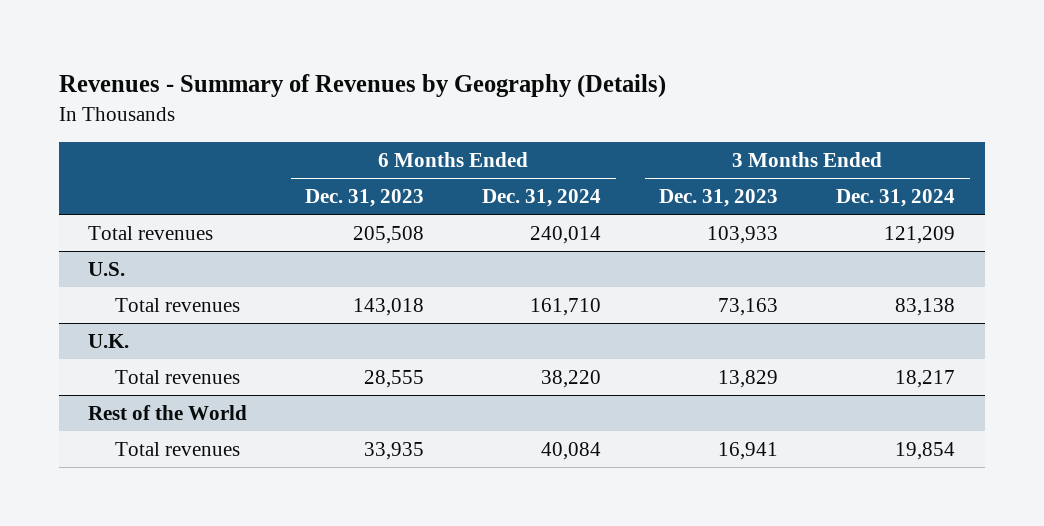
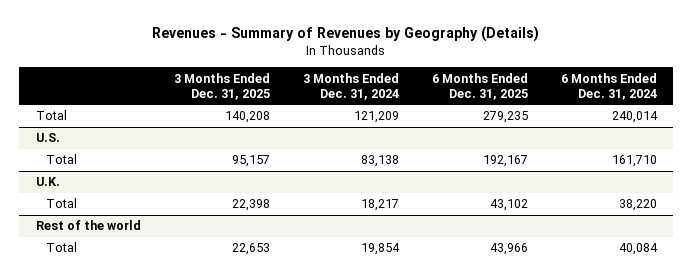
- | 6 Months Ended Dec. 31, 2023 | 6 Months Ended Dec. 31, 2024 | 3 Months Ended Dec. 31, 2023 | 3 Months Ended Dec. 31, 2024
+ | 3 Months Ended Dec. 31, 2025 | 3 Months Ended Dec. 31, 2024 | 6 Months Ended Dec. 31, 2025 | 6 Months Ended Dec. 31, 2024
- Total revenues | 205,508 | 240,014 | 103,933 | 121,209
+ Total | 140,208 | 121,209 | 279,235 | 240,014
@ U.S.
- Total revenues | 143,018 | 161,710 | 73,163 | 83,138
+ Total | 95,157 | 83,138 | 192,167 | 161,710
@ U.K.
- Total revenues | 28,555 | 38,220 | 13,829 | 18,217
- Rest of the World
- Total revenues | 33,935 | 40,084 | 16,941 | 19,854
@ U.K.
+ Total | 22,398 | 18,217 | 43,102 | 38,220
+ Rest of the world
+ Total | 22,653 | 19,854 | 43,966 | 40,084

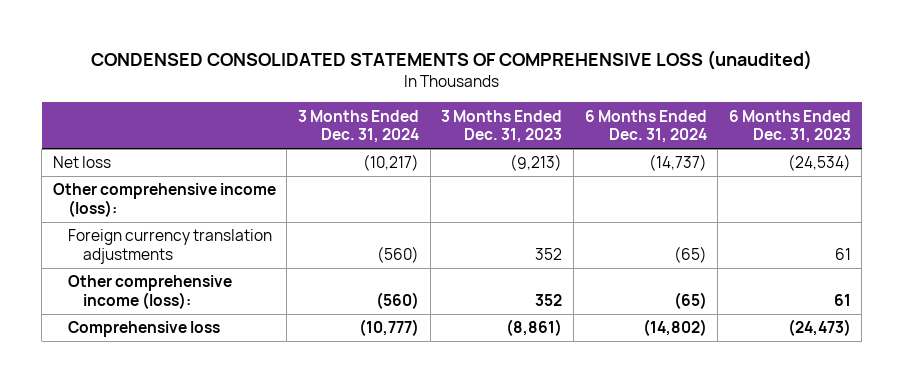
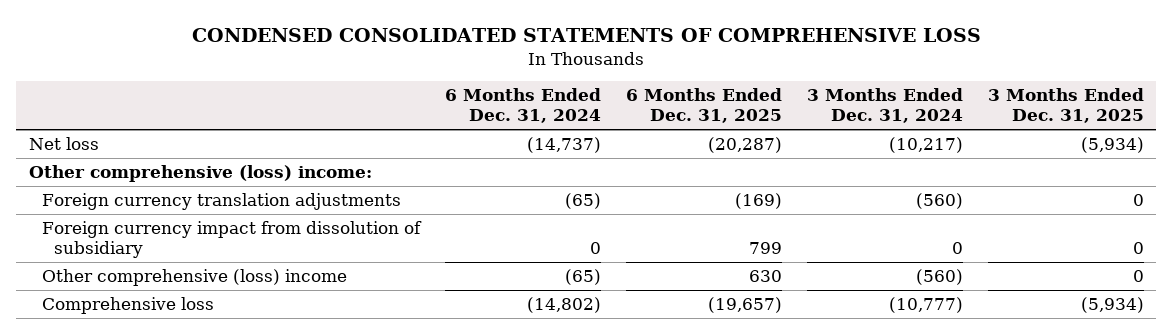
- CONDENSED CONSOLIDATED STATEMENTS OF COMPREHENSIVE LOSS (unaudited)
+ CONDENSED CONSOLIDATED STATEMENTS OF COMPREHENSIVE LOSS
- | 3 Months Ended Dec. 31, 2024 | 3 Months Ended Dec. 31, 2023 | 6 Months Ended Dec. 31, 2024 | 6 Months Ended Dec. 31, 2023
+ | 6 Months Ended Dec. 31, 2024 | 6 Months Ended Dec. 31, 2025 | 3 Months Ended Dec. 31, 2024 | 3 Months Ended Dec. 31, 2025
- Other comprehensive income (loss):
+ Other comprehensive (loss) income:
- Other comprehensive income (loss): | (560) | 352 | (65) | 61
+ Foreign currency impact from dissolution of subsidiary | 0 | 799 | 0 | 0
+ Other comprehensive (loss) income | (65) | 630 | (560) | 0

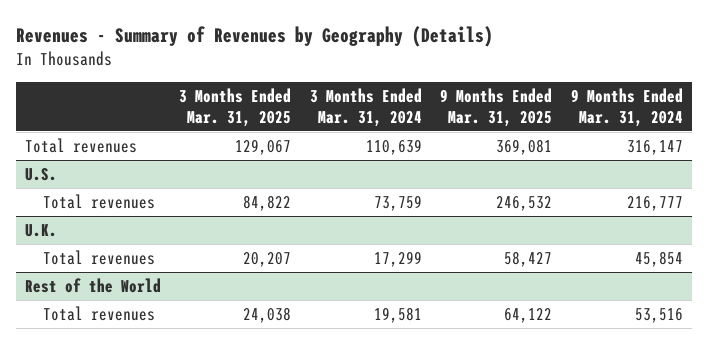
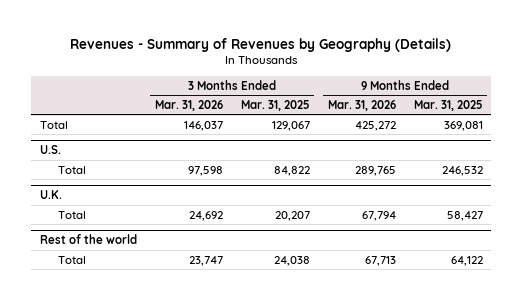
- | 3 Months Ended Mar. 31, 2025 | 3 Months Ended Mar. 31, 2024 | 9 Months Ended Mar. 31, 2025 | 9 Months Ended Mar. 31, 2024
+ | 3 Months Ended Mar. 31, 2026 | 3 Months Ended Mar. 31, 2025 | 9 Months Ended Mar. 31, 2026 | 9 Months Ended Mar. 31, 2025
- Total revenues | 129,067 | 110,639 | 369,081 | 316,147
+ Total | 146,037 | 129,067 | 425,272 | 369,081
@ U.S.
- Total revenues | 84,822 | 73,759 | 246,532 | 216,777
+ Total | 97,598 | 84,822 | 289,765 | 246,532
@ U.K.
- Total revenues | 20,207 | 17,299 | 58,427 | 45,854
- Rest of the World
- Total revenues | 24,038 | 19,581 | 64,122 | 53,516
@ U.K.
+ Total | 24,692 | 20,207 | 67,794 | 58,427
+ Rest of the world
+ Total | 23,747 | 24,038 | 67,713 | 64,122

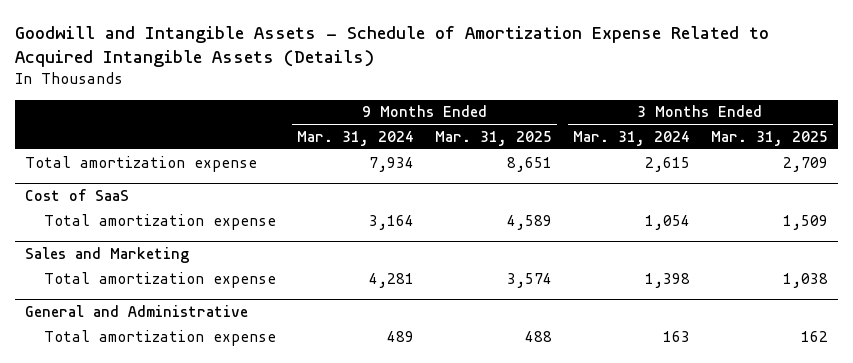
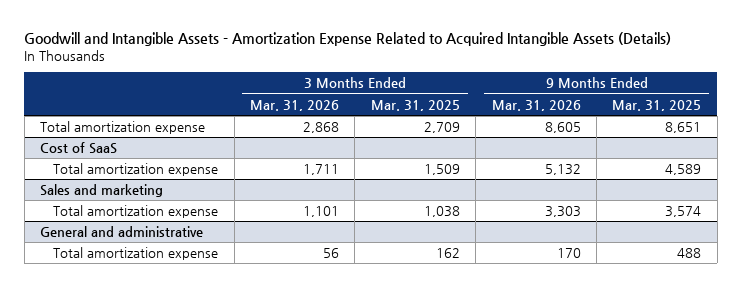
- Goodwill and Intangible Assets - Schedule of Amortization Expense Related to Acquired Intangible Assets (Details)
+ Goodwill and Intangible Assets - Amortization Expense Related to Acquired Intangible Assets (Details)
- | 9 Months Ended Mar. 31, 2024 | 9 Months Ended Mar. 31, 2025 | 3 Months Ended Mar. 31, 2024 | 3 Months Ended Mar. 31, 2025
+ | 3 Months Ended Mar. 31, 2026 | 3 Months Ended Mar. 31, 2025 | 9 Months Ended Mar. 31, 2026 | 9 Months Ended Mar. 31, 2025
- Sales and Marketing
+ Sales and marketing
- General and Administrative
+ General and administrative

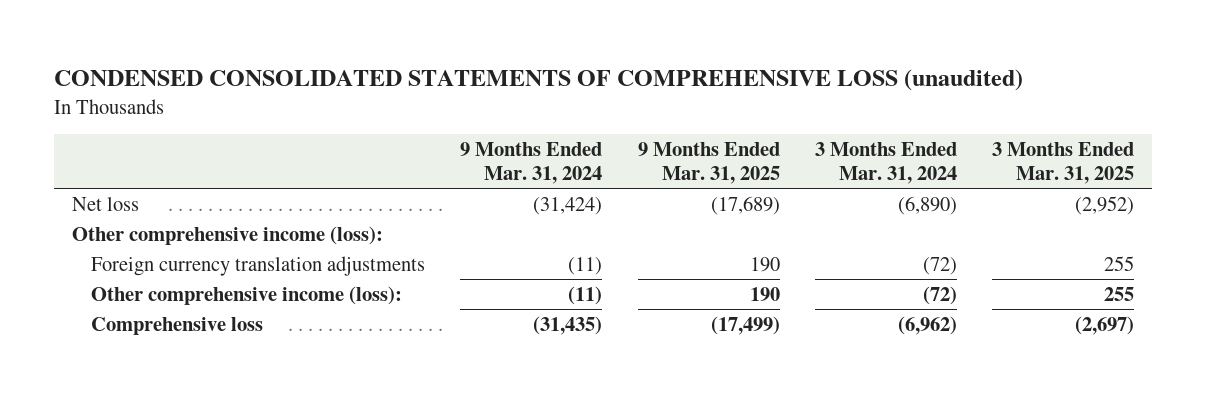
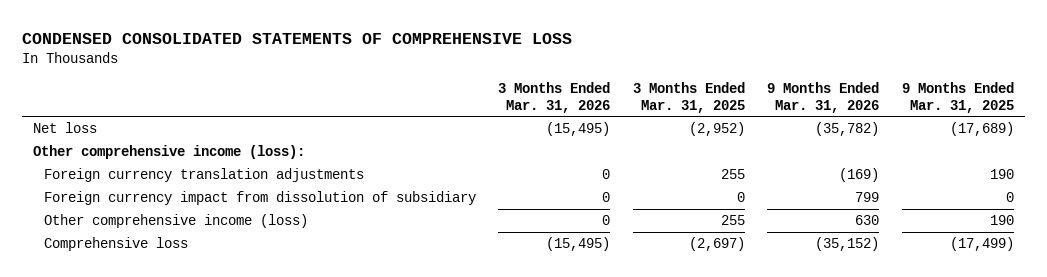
- CONDENSED CONSOLIDATED STATEMENTS OF COMPREHENSIVE LOSS (unaudited)
+ CONDENSED CONSOLIDATED STATEMENTS OF COMPREHENSIVE LOSS
- | 9 Months Ended Mar. 31, 2024 | 9 Months Ended Mar. 31, 2025 | 3 Months Ended Mar. 31, 2024 | 3 Months Ended Mar. 31, 2025
+ | 3 Months Ended Mar. 31, 2026 | 3 Months Ended Mar. 31, 2025 | 9 Months Ended Mar. 31, 2026 | 9 Months Ended Mar. 31, 2025
- Other comprehensive income (loss): | (11) | 190 | (72) | 255
+ Foreign currency impact from dissolution of subsidiary | 0 | 0 | 799 | 0
+ Other comprehensive income (loss) | 0 | 255 | 630 | 190

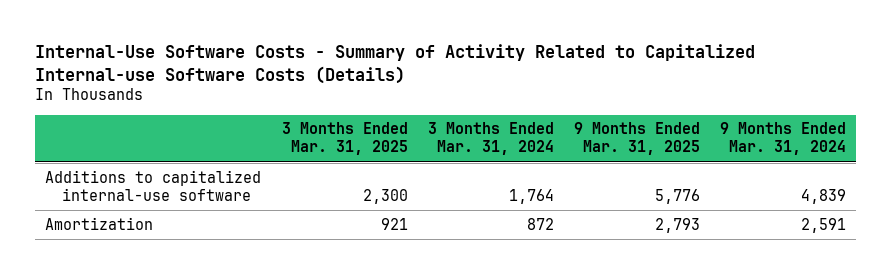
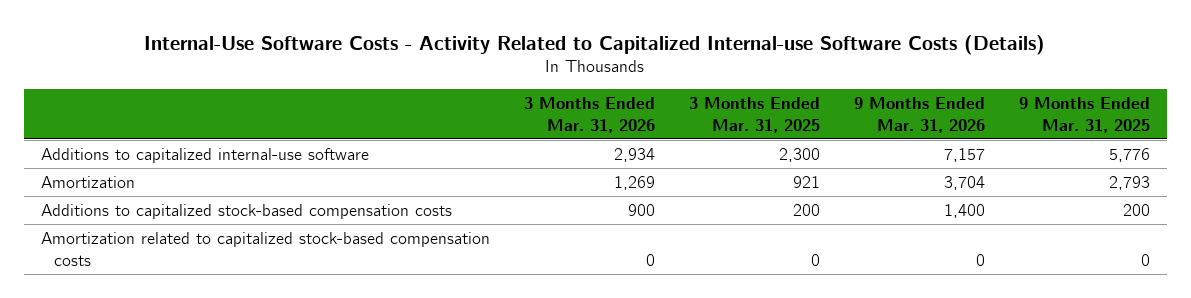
- Internal-Use Software Costs - Summary of Activity Related to Capitalized Internal-use Software Costs (Details)
+ Internal-Use Software Costs - Activity Related to Capitalized Internal-use Software Costs (Details)
- | 3 Months Ended Mar. 31, 2025 | 3 Months Ended Mar. 31, 2024 | 9 Months Ended Mar. 31, 2025 | 9 Months Ended Mar. 31, 2024
+ | 3 Months Ended Mar. 31, 2026 | 3 Months Ended Mar. 31, 2025 | 9 Months Ended Mar. 31, 2026 | 9 Months Ended Mar. 31, 2025
+ Additions to capitalized stock-based compensation costs | 900 | 200 | 1,400 | 200
+ Amortization related to capitalized stock-based compensation costs | 0 | 0 | 0 | 0

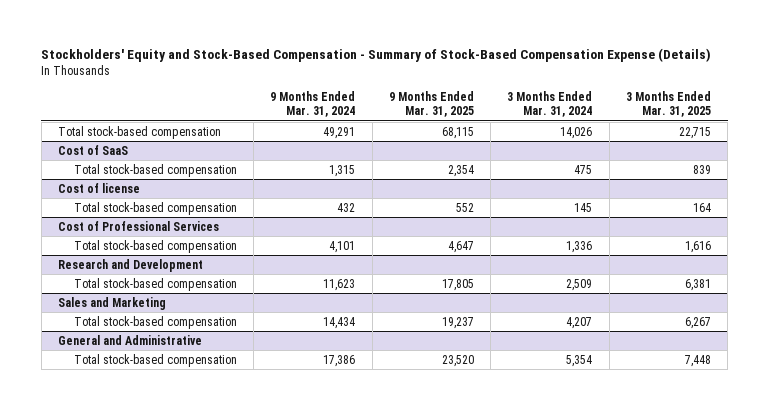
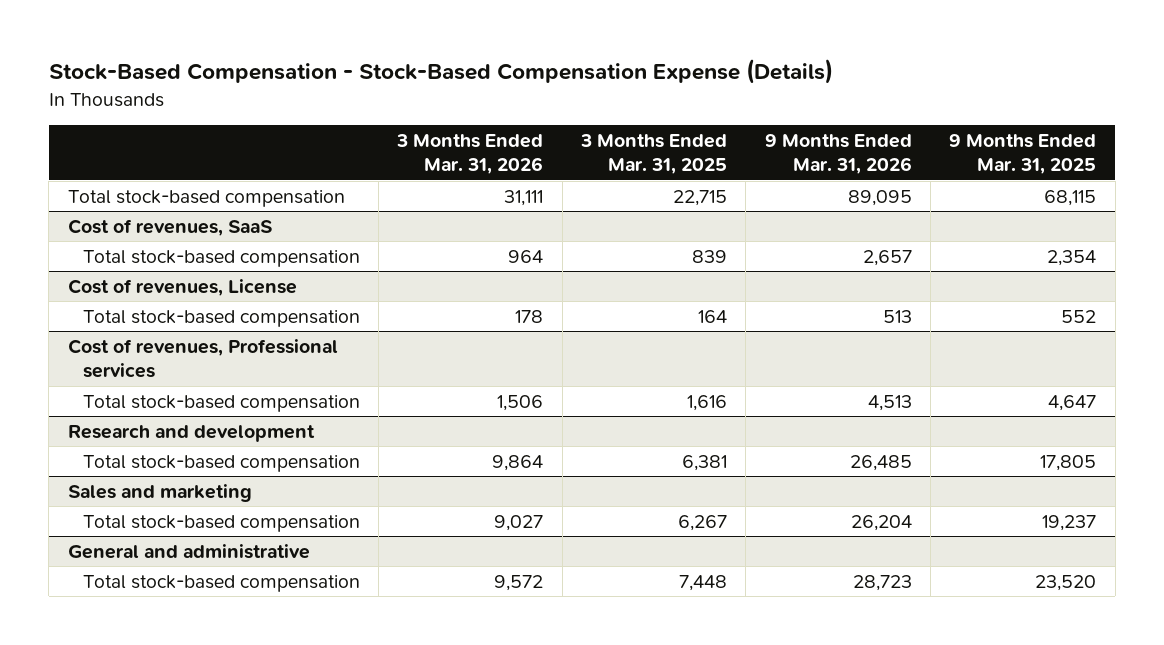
- Stockholders' Equity and Stock-Based Compensation - Summary of Stock-Based Compensation Expense (Details)
+ Stock-Based Compensation - Stock-Based Compensation Expense (Details)
- | 9 Months Ended Mar. 31, 2024 | 9 Months Ended Mar. 31, 2025 | 3 Months Ended Mar. 31, 2024 | 3 Months Ended Mar. 31, 2025
+ | 3 Months Ended Mar. 31, 2026 | 3 Months Ended Mar. 31, 2025 | 9 Months Ended Mar. 31, 2026 | 9 Months Ended Mar. 31, 2025
- Cost of SaaS
+ Cost of revenues, SaaS
- Cost of license
+ Cost of revenues, License
- Cost of Professional Services
+ Cost of revenues, Professional services
- Research and Development
+ Research and development
- Sales and Marketing
+ Sales and marketing
- General and Administrative
+ General and administrative

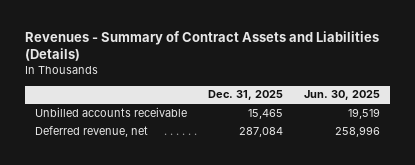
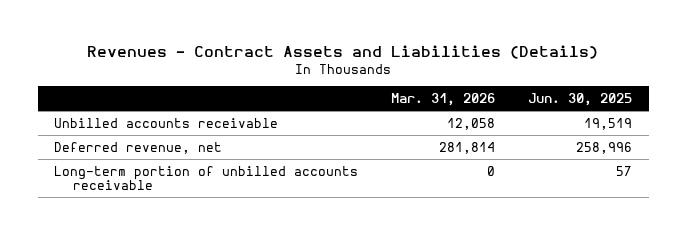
- Revenues - Summary of Contract Assets and Liabilities (Details)
+ Revenues - Contract Assets and Liabilities (Details)
- | Dec. 31, 2025 | Jun. 30, 2025
+ | Mar. 31, 2026 | Jun. 30, 2025
+ Long-term portion of unbilled accounts receivable | 0 | 57

